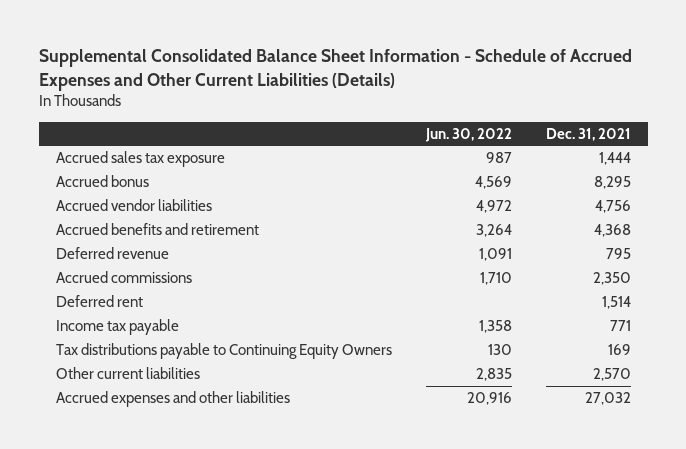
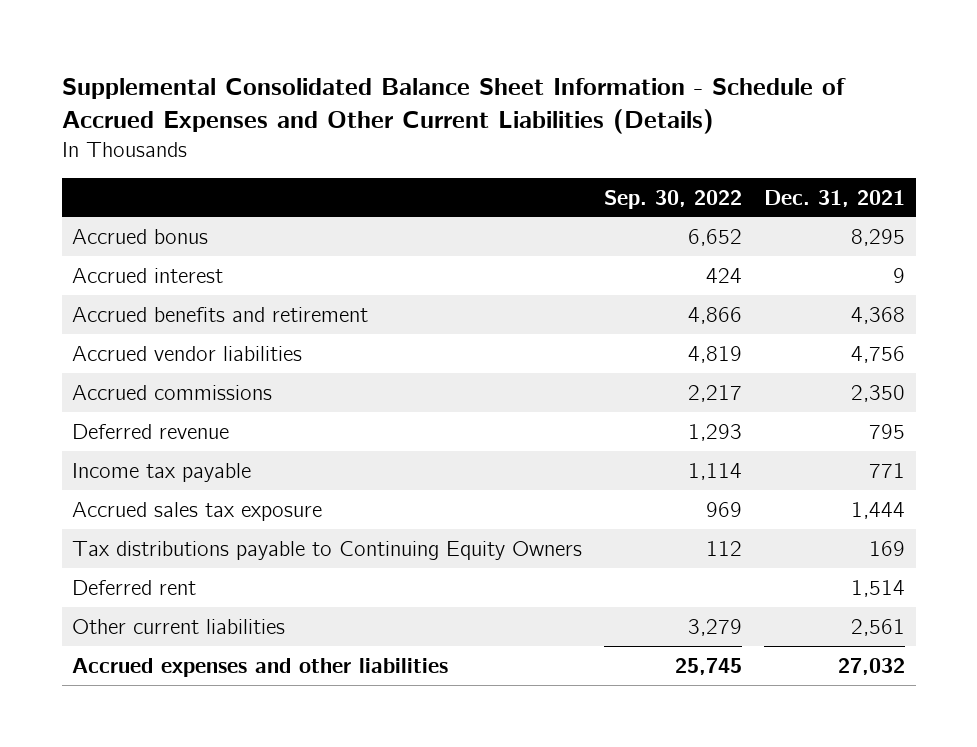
- | Jun. 30, 2022 | Dec. 31, 2021
+ | Sep. 30, 2022 | Dec. 31, 2021
+ Accrued interest | 424 | 9
moved down: Accrued vendor liabilities | 4,819 | 4,756
moved down: Deferred revenue | 1,293 | 795
moved down: Accrued sales tax exposure | 969 | 1,444
- Other current liabilities | 2,835 | 2,570
moved down: Deferred rent | | 1,514
+ Other current liabilities | 3,279 | 2,561

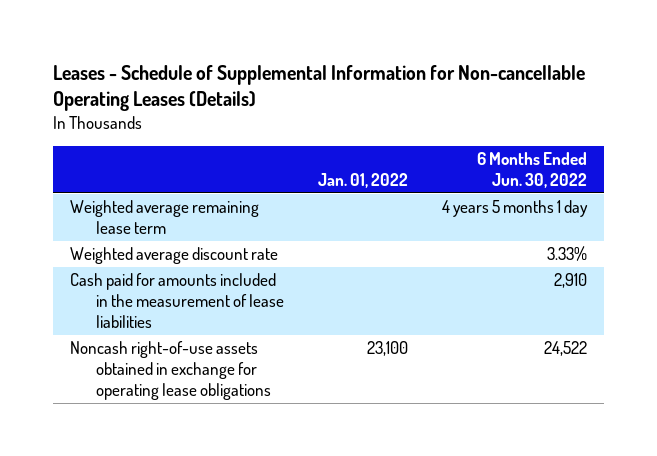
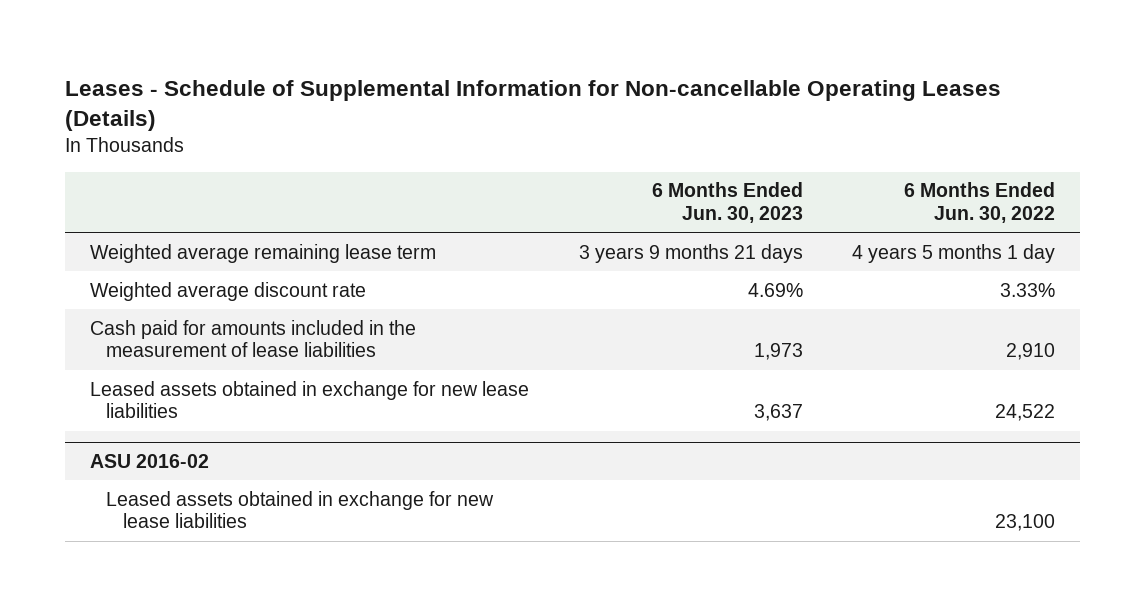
- | Jan. 01, 2022 | 6 Months Ended Jun. 30, 2022
+ | 6 Months Ended Jun. 30, 2023 | 6 Months Ended Jun. 30, 2022
- Noncash right-of-use assets obtained in exchange for operating lease obligations | 23,100 | 24,522
+ Leased assets obtained in exchange for new lease liabilities | 3,637 | 24,522
+ ASU 2016-02
+ Leased assets obtained in exchange for new lease liabilities | | 23,100

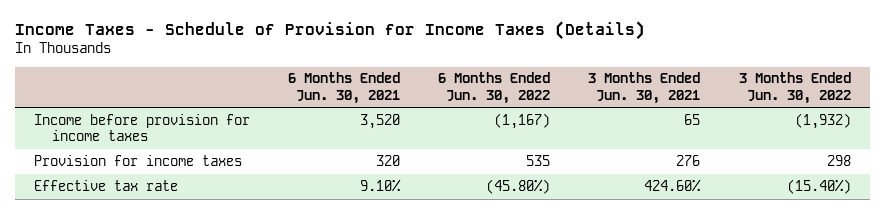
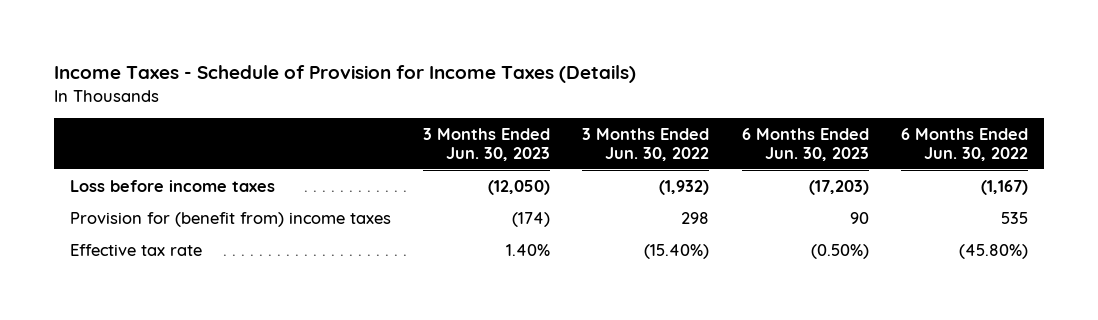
- | 6 Months Ended Jun. 30, 2021 | 6 Months Ended Jun. 30, 2022 | 3 Months Ended Jun. 30, 2021 | 3 Months Ended Jun. 30, 2022
+ | 3 Months Ended Jun. 30, 2023 | 3 Months Ended Jun. 30, 2022 | 6 Months Ended Jun. 30, 2023 | 6 Months Ended Jun. 30, 2022
- Income before provision for income taxes | 3,520 | (1,167) | 65 | (1,932)
- Provision for income taxes | 320 | 535 | 276 | 298
+ Loss before income taxes | (12,050) | (1,932) | (17,203) | (1,167)
+ Provision for (benefit from) income taxes | (174) | 298 | 90 | 535

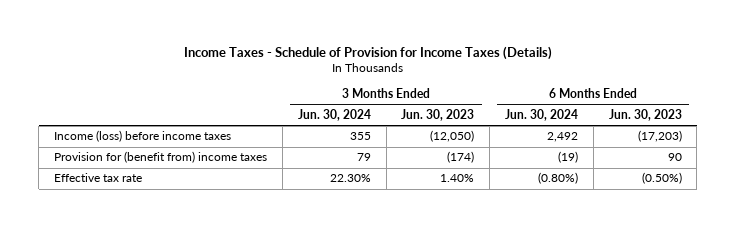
- | 3 Months Ended Jun. 30, 2023 | 3 Months Ended Jun. 30, 2022 | 6 Months Ended Jun. 30, 2023 | 6 Months Ended Jun. 30, 2022
+ | 3 Months Ended Jun. 30, 2024 | 3 Months Ended Jun. 30, 2023 | 6 Months Ended Jun. 30, 2024 | 6 Months Ended Jun. 30, 2023
- Loss before income taxes | (12,050) | (1,932) | (17,203) | (1,167)
+ Income (loss) before income taxes | 355 | (12,050) | 2,492 | (17,203)

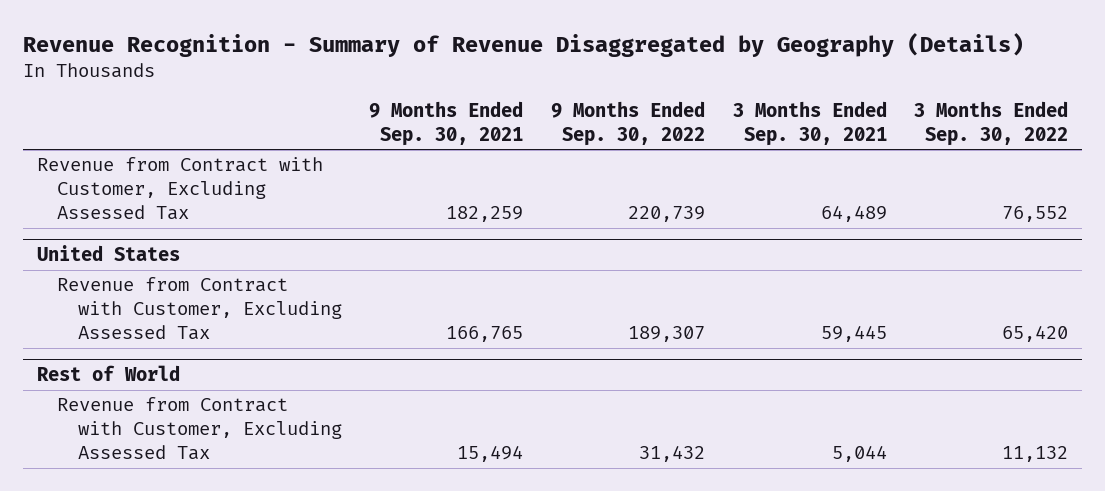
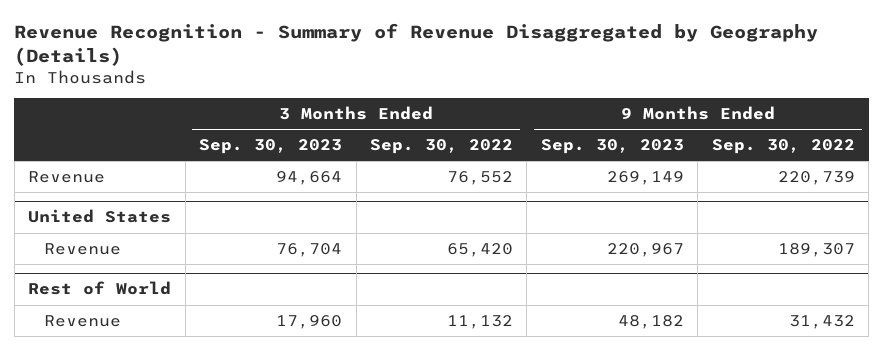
- | 9 Months Ended Sep. 30, 2021 | 9 Months Ended Sep. 30, 2022 | 3 Months Ended Sep. 30, 2021 | 3 Months Ended Sep. 30, 2022
+ | 3 Months Ended Sep. 30, 2023 | 3 Months Ended Sep. 30, 2022 | 9 Months Ended Sep. 30, 2023 | 9 Months Ended Sep. 30, 2022
- Revenue from Contract with Customer, Excluding Assessed Tax | 182,259 | 220,739 | 64,489 | 76,552
+ Revenue | 94,664 | 76,552 | 269,149 | 220,739
@ United States
- Revenue from Contract with Customer, Excluding Assessed Tax | 166,765 | 189,307 | 59,445 | 65,420
+ Revenue | 76,704 | 65,420 | 220,967 | 189,307
@ Rest of World
- Revenue from Contract with Customer, Excluding Assessed Tax | 15,494 | 31,432 | 5,044 | 11,132
+ Revenue | 17,960 | 11,132 | 48,182 | 31,432

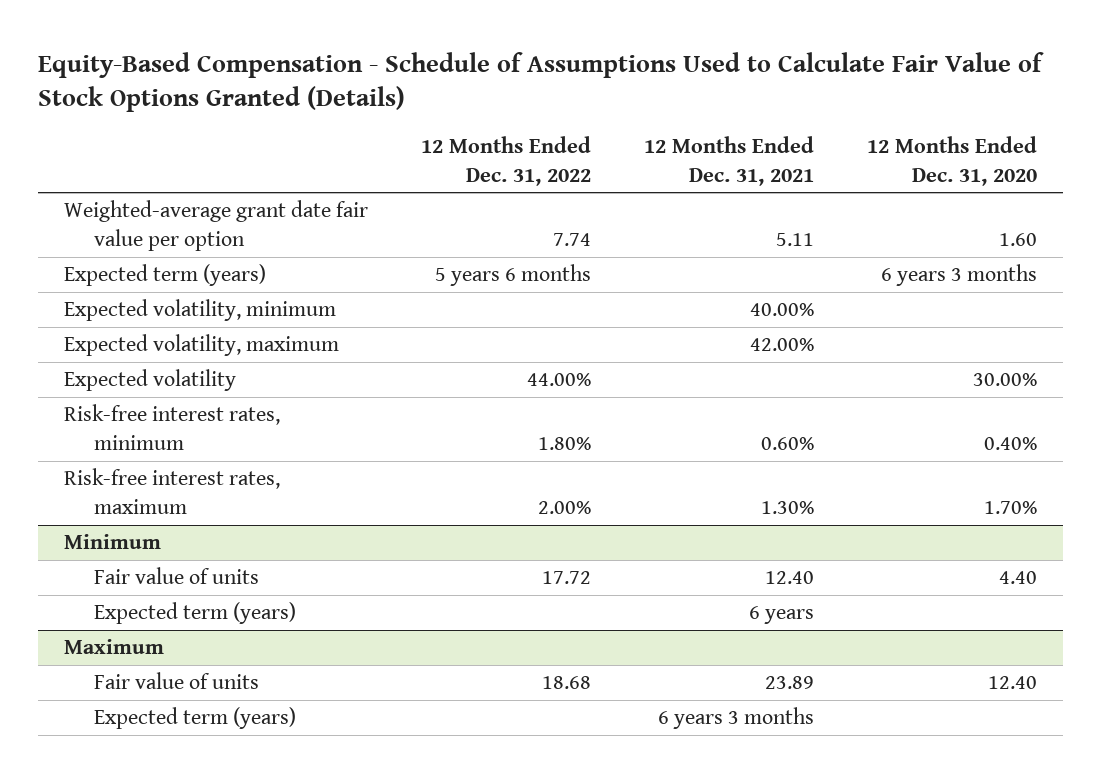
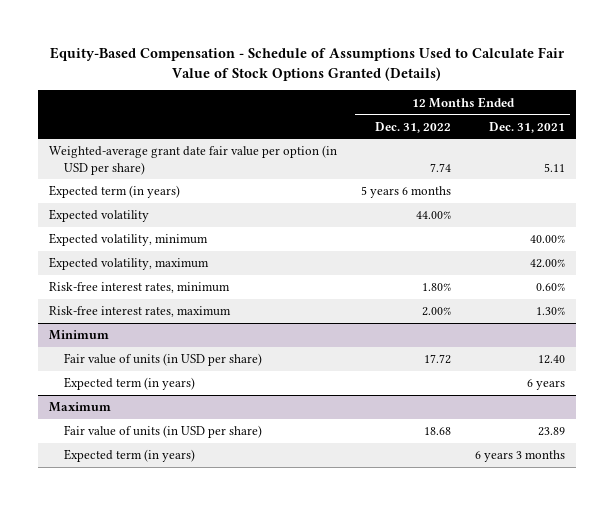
- | 12 Months Ended Dec. 31, 2022 | 12 Months Ended Dec. 31, 2021 | 12 Months Ended Dec. 31, 2020
+ | 12 Months Ended Dec. 31, 2022 | 12 Months Ended Dec. 31, 2021
- Weighted-average grant date fair value per option | 7.74 | 5.11 | 1.60
- Expected term (years) | 5 years 6 months | | 6 years 3 months
+ Weighted-average grant date fair value per option (in USD per share) | 7.74 | 5.11
+ Expected term (in years) | 5 years 6 months |
moved up: Expected volatility | 44.00% |
@ Minimum
- Fair value of units | 17.72 | 12.40 | 4.40
- Expected term (years) | | 6 years |
+ Fair value of units (in USD per share) | 17.72 | 12.40
+ Expected term (in years) | | 6 years
@ Maximum
- Fair value of units | 18.68 | 23.89 | 12.40
- Expected term (years) | | 6 years 3 months |
+ Fair value of units (in USD per share) | 18.68 | 23.89
+ Expected term (in years) | | 6 years 3 months

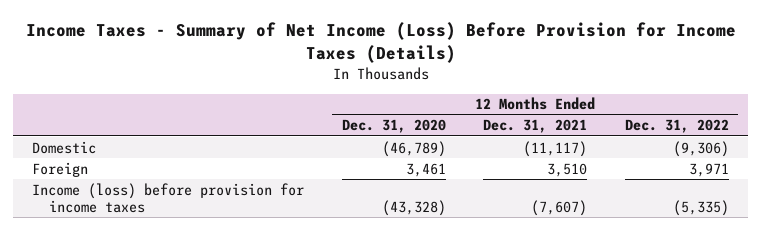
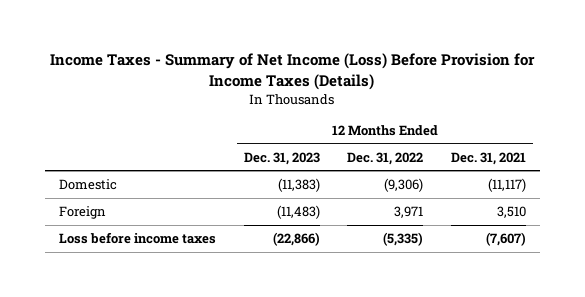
- | 12 Months Ended Dec. 31, 2020 | 12 Months Ended Dec. 31, 2021 | 12 Months Ended Dec. 31, 2022
+ | 12 Months Ended Dec. 31, 2023 | 12 Months Ended Dec. 31, 2022 | 12 Months Ended Dec. 31, 2021
- Income (loss) before provision for income taxes | (43,328) | (7,607) | (5,335)
+ Loss before income taxes | (22,866) | (5,335) | (7,607)

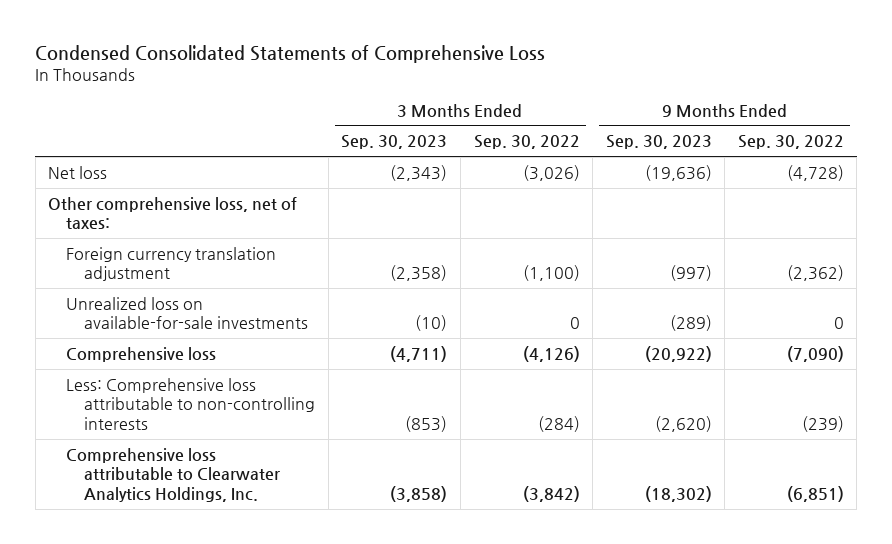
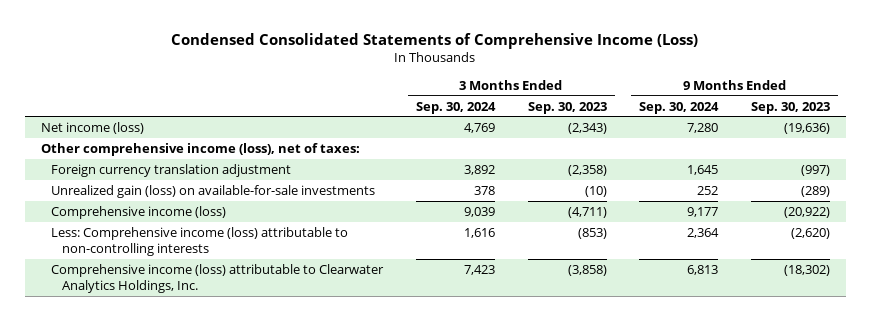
- Condensed Consolidated Statements of Comprehensive Loss
+ Condensed Consolidated Statements of Comprehensive Income (Loss)
- | 3 Months Ended Sep. 30, 2023 | 3 Months Ended Sep. 30, 2022 | 9 Months Ended Sep. 30, 2023 | 9 Months Ended Sep. 30, 2022
+ | 3 Months Ended Sep. 30, 2024 | 3 Months Ended Sep. 30, 2023 | 9 Months Ended Sep. 30, 2024 | 9 Months Ended Sep. 30, 2023
- Net loss | (2,343) | (3,026) | (19,636) | (4,728)
- Other comprehensive loss, net of taxes:
+ Net income (loss) | 4,769 | (2,343) | 7,280 | (19,636)
+ Other comprehensive income (loss), net of taxes:
- Unrealized loss on available-for-sale investments | (10) | 0 | (289) | 0
- Comprehensive loss | (4,711) | (4,126) | (20,922) | (7,090)
- Less: Comprehensive loss attributable to non-controlling interests | (853) | (284) | (2,620) | (239)
- Comprehensive loss attributable to Clearwater Analytics Holdings, Inc. | (3,858) | (3,842) | (18,302) | (6,851)
+ Unrealized gain (loss) on available-for-sale investments | 378 | (10) | 252 | (289)
+ Comprehensive income (loss) | 9,039 | (4,711) | 9,177 | (20,922)
+ Less: Comprehensive income (loss) attributable to non-controlling interests | 1,616 | (853) | 2,364 | (2,620)
+ Comprehensive income (loss) attributable to Clearwater Analytics Holdings, Inc. | 7,423 | (3,858) | 6,813 | (18,302)

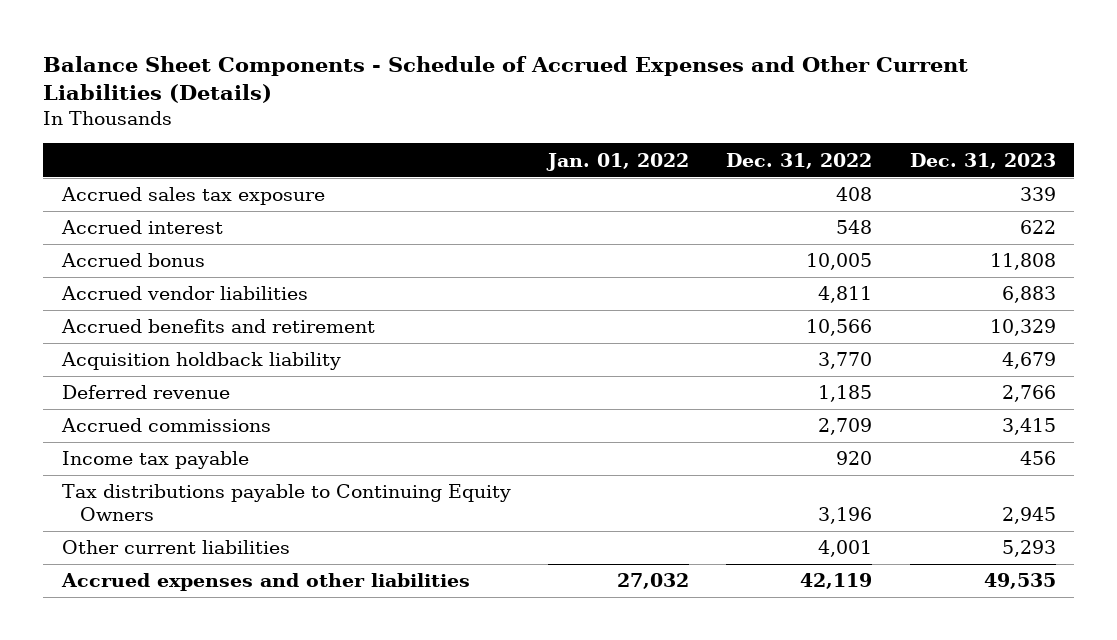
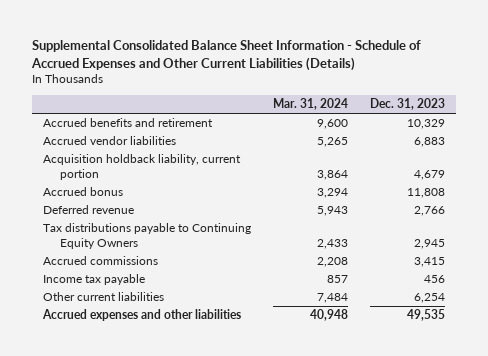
- Balance Sheet Components - Schedule of Accrued Expenses and Other Current Liabilities (Details)
+ Supplemental Consolidated Balance Sheet Information - Schedule of Accrued Expenses and Other Current Liabilities (Details)
- | Jan. 01, 2022 | Dec. 31, 2022 | Dec. 31, 2023
+ | Mar. 31, 2024 | Dec. 31, 2023
- Accrued sales tax exposure | | 408 | 339
- Accrued interest | | 548 | 622
- Acquisition holdback liability | | 3,770 | 4,679
moved down: Accrued vendor liabilities | 5,265 | 6,883
+ Acquisition holdback liability, current portion | 3,864 | 4,679
moved down: Accrued bonus | 3,294 | 11,808
moved up: Tax distributions payable to Continuing Equity Owners | 2,433 | 2,945
- Other current liabilities | | 4,001 | 5,293
+ Other current liabilities | 7,484 | 6,254

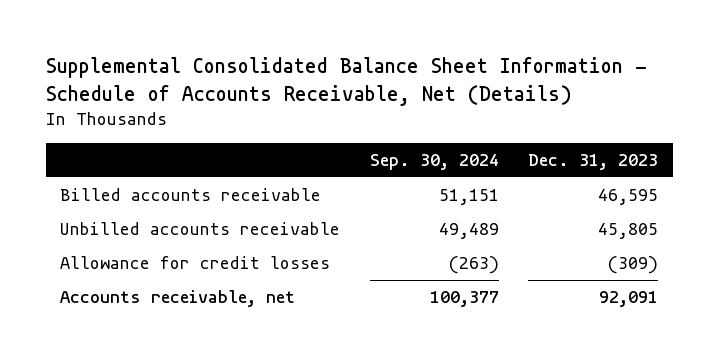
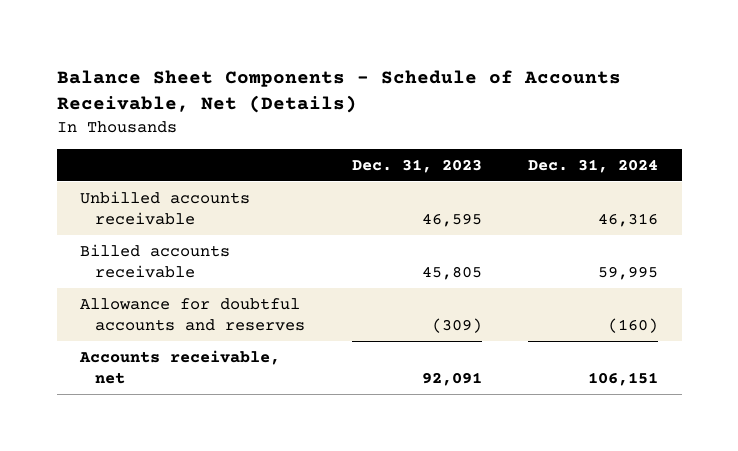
- Supplemental Consolidated Balance Sheet Information - Schedule of Accounts Receivable, Net (Details)
+ Balance Sheet Components - Schedule of Accounts Receivable, Net (Details)
- | Sep. 30, 2024 | Dec. 31, 2023
+ | Dec. 31, 2023 | Dec. 31, 2024
- Billed accounts receivable | 51,151 | 46,595
- Unbilled accounts receivable | 49,489 | 45,805
- Allowance for credit losses | (263) | (309)
+ Unbilled accounts receivable | 46,595 | 46,316
+ Billed accounts receivable | 45,805 | 59,995
+ Allowance for doubtful accounts and reserves | (309) | (160)

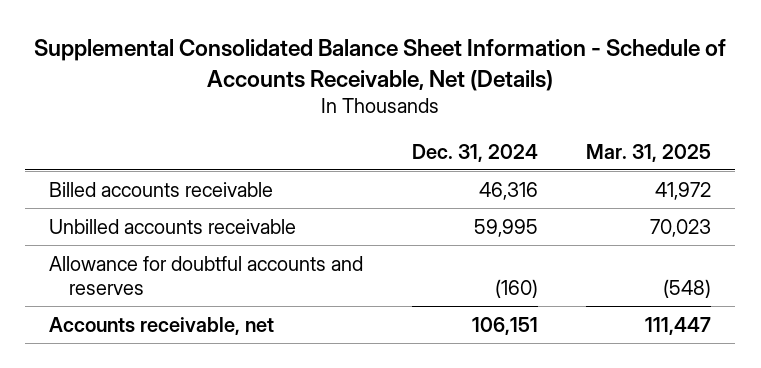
- Balance Sheet Components - Schedule of Accounts Receivable, Net (Details)
+ Supplemental Consolidated Balance Sheet Information - Schedule of Accounts Receivable, Net (Details)
- | Dec. 31, 2023 | Dec. 31, 2024
+ | Dec. 31, 2024 | Mar. 31, 2025
- Unbilled accounts receivable | 46,595 | 46,316
- Billed accounts receivable | 45,805 | 59,995
+ Billed accounts receivable | 46,316 | 41,972
+ Unbilled accounts receivable | 59,995 | 70,023

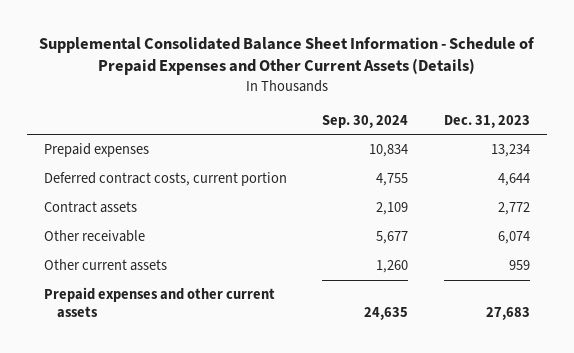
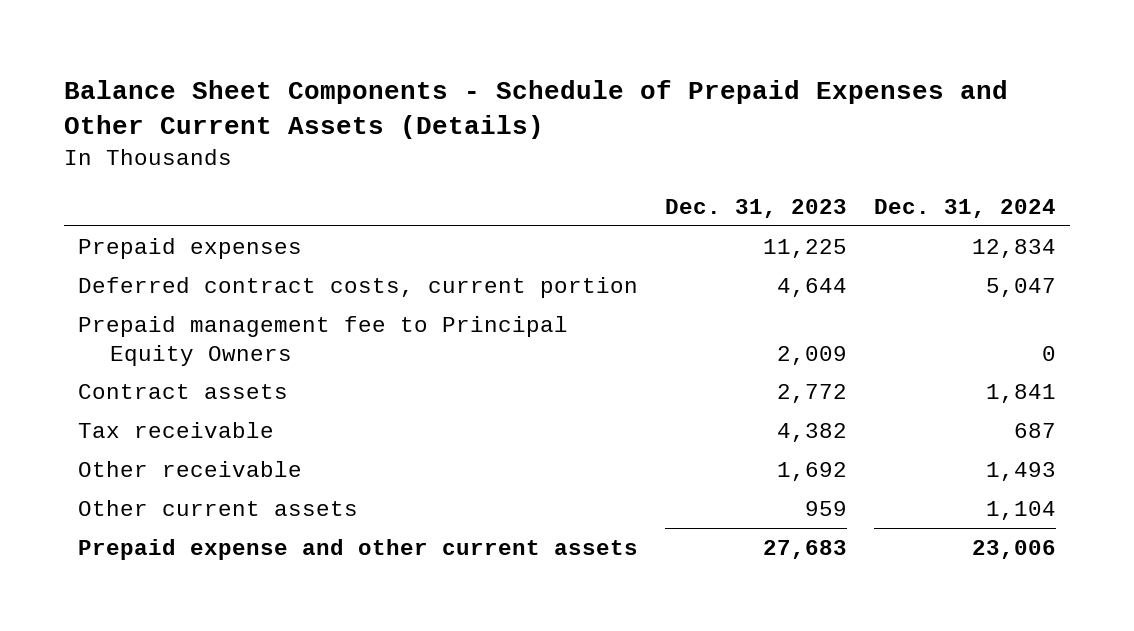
- Supplemental Consolidated Balance Sheet Information - Schedule of Prepaid Expenses and Other Current Assets (Details)
+ Balance Sheet Components - Schedule of Prepaid Expenses and Other Current Assets (Details)
- | Sep. 30, 2024 | Dec. 31, 2023
+ | Dec. 31, 2023 | Dec. 31, 2024
- Prepaid expenses | 10,834 | 13,234
+ Prepaid expenses | 11,225 | 12,834
+ Prepaid management fee to Principal Equity Owners | 2,009 | 0
- Other receivable | 5,677 | 6,074
+ Tax receivable | 4,382 | 687
+ Other receivable | 1,692 | 1,493
- Prepaid expenses and other current assets | 24,635 | 27,683
+ Prepaid expense and other current assets | 27,683 | 23,006

